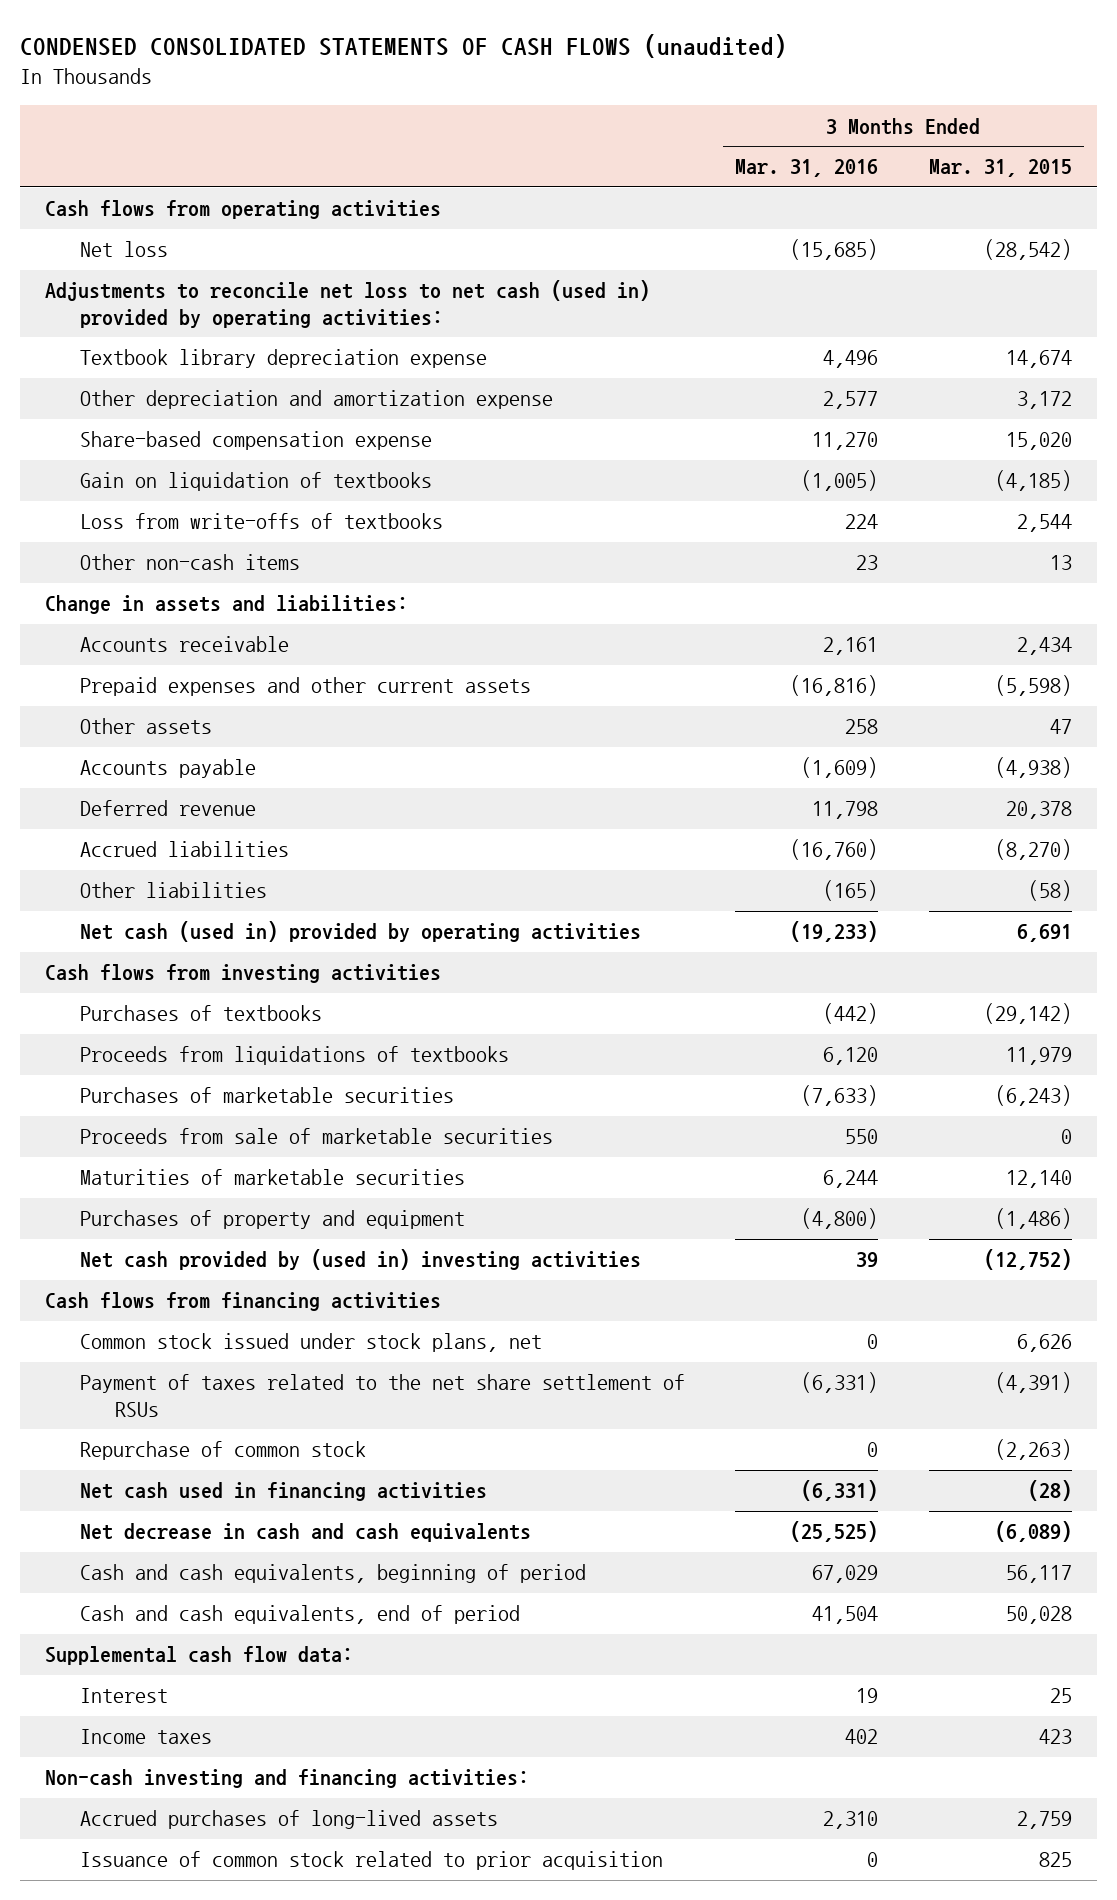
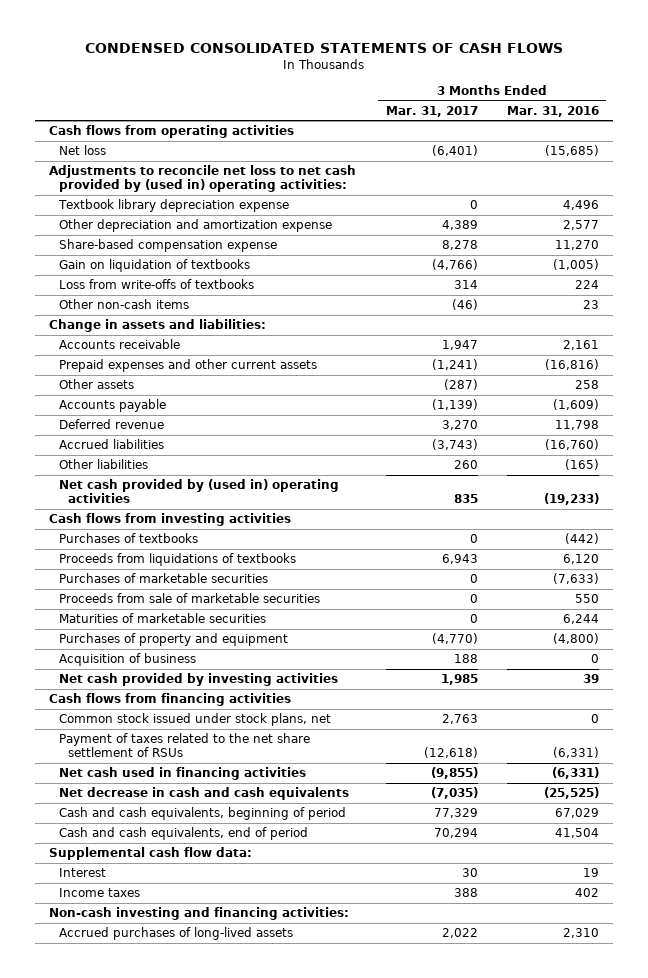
- CONDENSED CONSOLIDATED STATEMENTS OF CASH FLOWS (unaudited)
+ CONDENSED CONSOLIDATED STATEMENTS OF CASH FLOWS
- | 3 Months Ended Mar. 31, 2016 | 3 Months Ended Mar. 31, 2015
+ | 3 Months Ended Mar. 31, 2017 | 3 Months Ended Mar. 31, 2016
- Adjustments to reconcile net loss to net cash (used in) provided by operating activities:
+ Adjustments to reconcile net loss to net cash provided by (used in) operating activities:
- Net cash (used in) provided by operating activities | (19,233) | 6,691
+ Net cash provided by (used in) operating activities | 835 | (19,233)
- Net cash provided by (used in) investing activities | 39 | (12,752)
+ Acquisition of business | 188 | 0
+ Net cash provided by investing activities | 1,985 | 39
- Repurchase of common stock | 0 | (2,263)
- Issuance of common stock related to prior acquisition | 0 | 825

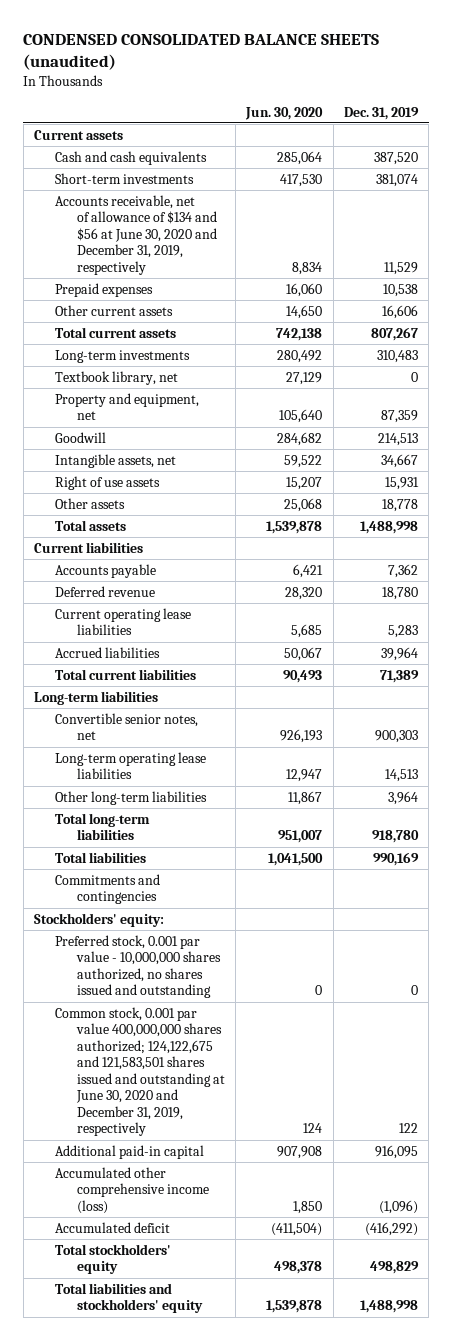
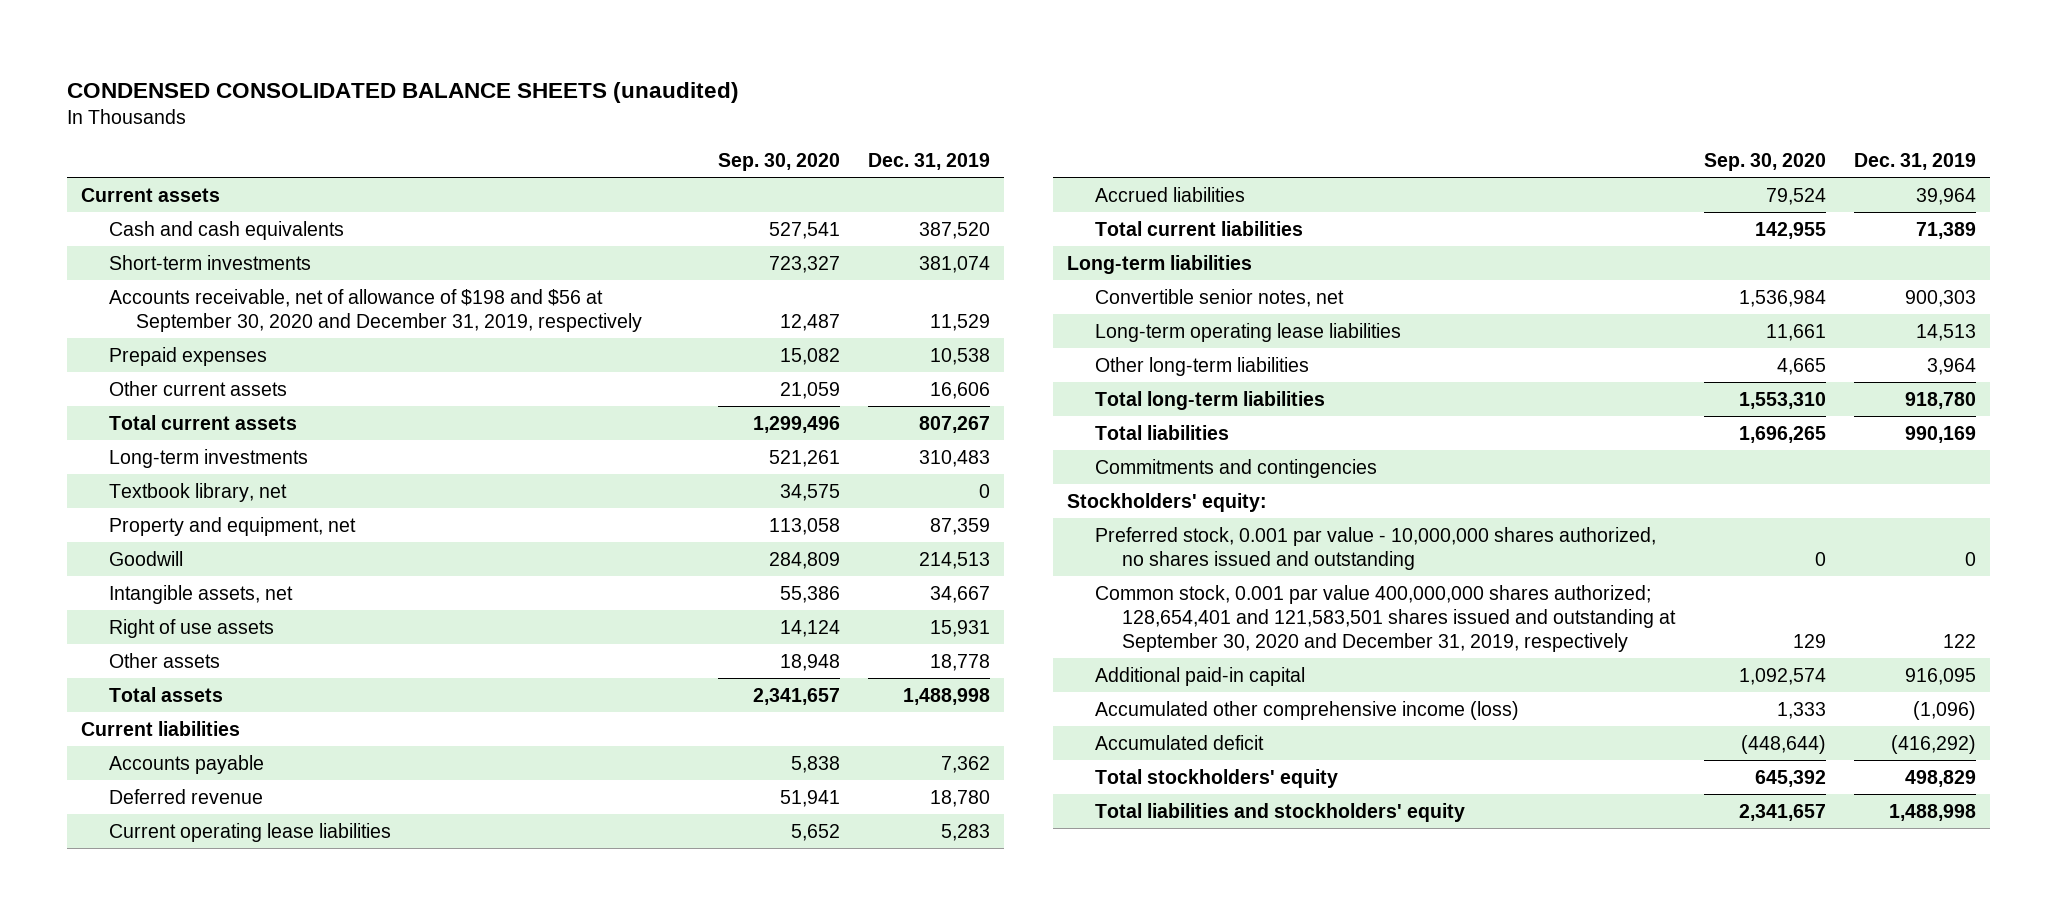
- | Jun. 30, 2020 | Dec. 31, 2019
+ | Sep. 30, 2020 | Dec. 31, 2019
- Accounts receivable, net of allowance of $134 and $56 at June 30, 2020 and December 31, 2019, respectively | 8,834 | 11,529
+ Accounts receivable, net of allowance of $198 and $56 at September 30, 2020 and December 31, 2019, respectively | 12,487 | 11,529
- Common stock, 0.001 par value 400,000,000 shares authorized; 124,122,675 and 121,583,501 shares issued and outstanding at June 30, 2020 and December 31, 2019, respectively | 124 | 122
+ Common stock, 0.001 par value 400,000,000 shares authorized; 128,654,401 and 121,583,501 shares issued and outstanding at September 30, 2020 and December 31, 2019, respectively | 129 | 122

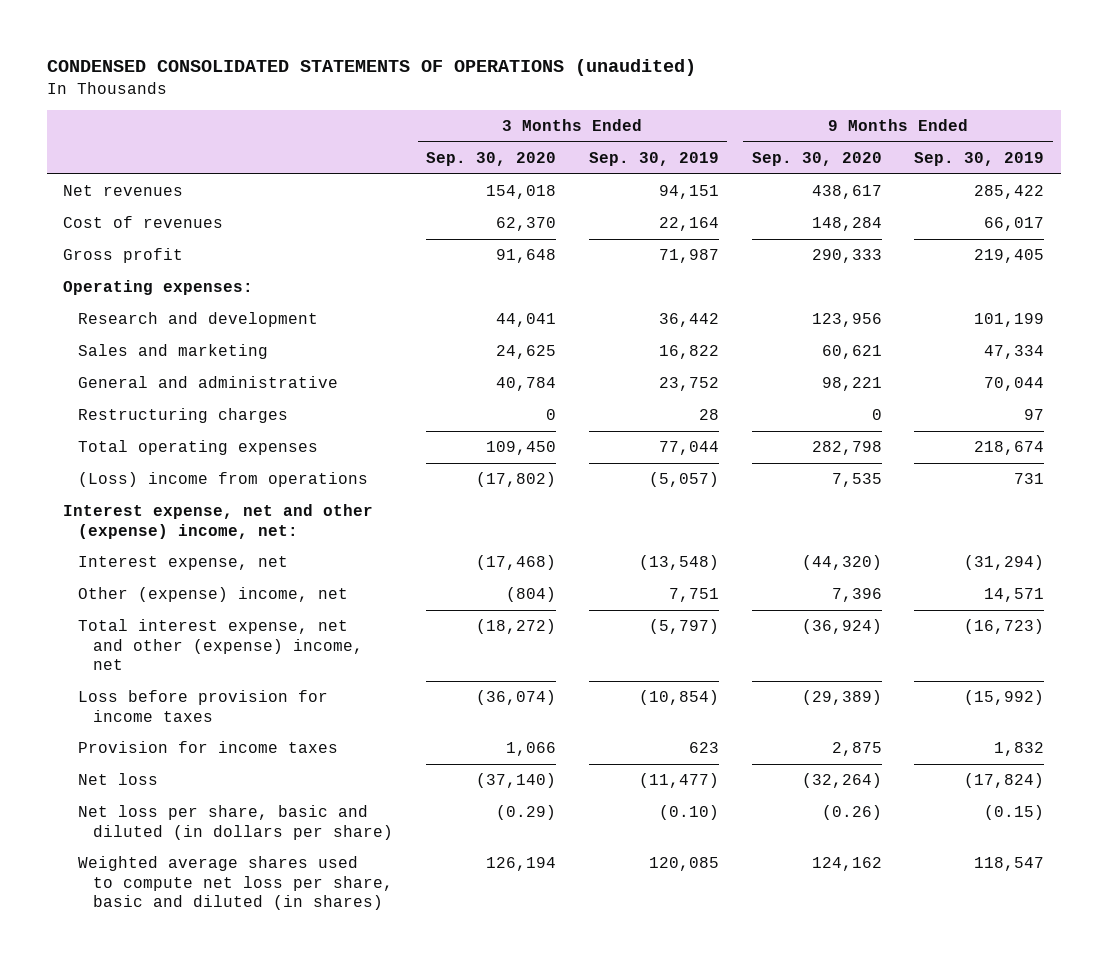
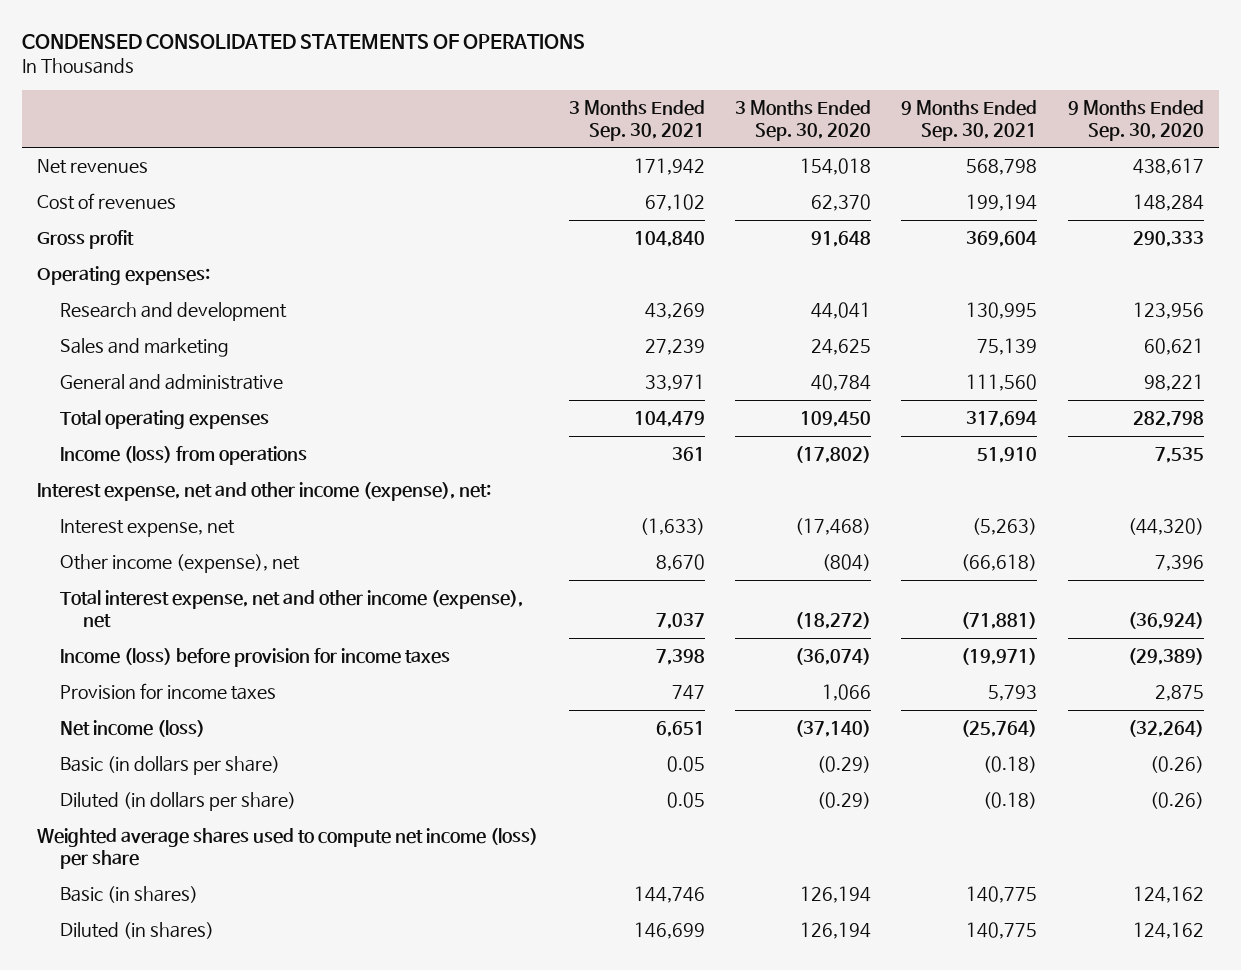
- CONDENSED CONSOLIDATED STATEMENTS OF OPERATIONS (unaudited)
+ CONDENSED CONSOLIDATED STATEMENTS OF OPERATIONS
- | 3 Months Ended Sep. 30, 2020 | 3 Months Ended Sep. 30, 2019 | 9 Months Ended Sep. 30, 2020 | 9 Months Ended Sep. 30, 2019
+ | 3 Months Ended Sep. 30, 2021 | 3 Months Ended Sep. 30, 2020 | 9 Months Ended Sep. 30, 2021 | 9 Months Ended Sep. 30, 2020
- Restructuring charges | 0 | 28 | 0 | 97
- (Loss) income from operations | (17,802) | (5,057) | 7,535 | 731
- Interest expense, net and other (expense) income, net:
+ Income (loss) from operations | 361 | (17,802) | 51,910 | 7,535
+ Interest expense, net and other income (expense), net:
- Other (expense) income, net | (804) | 7,751 | 7,396 | 14,571
- Total interest expense, net and other (expense) income, net | (18,272) | (5,797) | (36,924) | (16,723)
- Loss before provision for income taxes | (36,074) | (10,854) | (29,389) | (15,992)
+ Other income (expense), net | 8,670 | (804) | (66,618) | 7,396
+ Total interest expense, net and other income (expense), net | 7,037 | (18,272) | (71,881) | (36,924)
+ Income (loss) before provision for income taxes | 7,398 | (36,074) | (19,971) | (29,389)
- Net loss | (37,140) | (11,477) | (32,264) | (17,824)
- Net loss per share, basic and diluted (in dollars per share) | (0.29) | (0.10) | (0.26) | (0.15)
- Weighted average shares used to compute net loss per share, basic and diluted (in shares) | 126,194 | 120,085 | 124,162 | 118,547
+ Net income (loss) | 6,651 | (37,140) | (25,764) | (32,264)
+ Basic (in dollars per share) | 0.05 | (0.29) | (0.18) | (0.26)
+ Diluted (in dollars per share) | 0.05 | (0.29) | (0.18) | (0.26)
+ Weighted average shares used to compute net income (loss) per share
+ Basic (in shares) | 144,746 | 126,194 | 140,775 | 124,162
+ Diluted (in shares) | 146,699 | 126,194 | 140,775 | 124,162

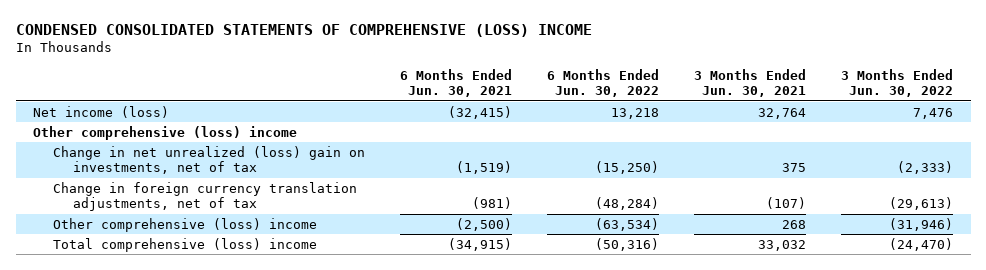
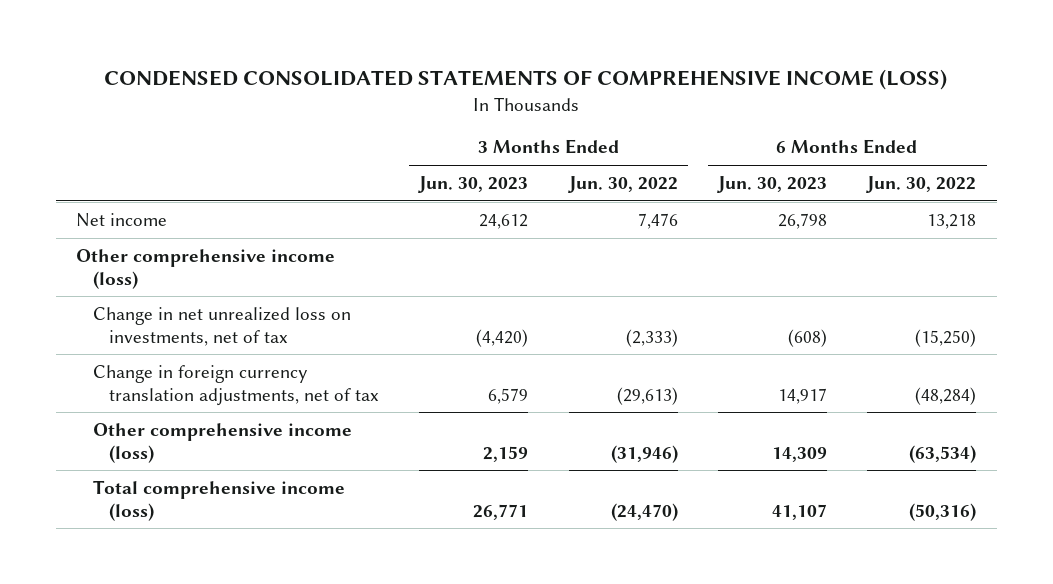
- CONDENSED CONSOLIDATED STATEMENTS OF COMPREHENSIVE (LOSS) INCOME
+ CONDENSED CONSOLIDATED STATEMENTS OF COMPREHENSIVE INCOME (LOSS)
- | 6 Months Ended Jun. 30, 2021 | 6 Months Ended Jun. 30, 2022 | 3 Months Ended Jun. 30, 2021 | 3 Months Ended Jun. 30, 2022
+ | 3 Months Ended Jun. 30, 2023 | 3 Months Ended Jun. 30, 2022 | 6 Months Ended Jun. 30, 2023 | 6 Months Ended Jun. 30, 2022
- Net income (loss) | (32,415) | 13,218 | 32,764 | 7,476
- Other comprehensive (loss) income
- Change in net unrealized (loss) gain on investments, net of tax | (1,519) | (15,250) | 375 | (2,333)
+ Net income | 24,612 | 7,476 | 26,798 | 13,218
+ Other comprehensive income (loss)
+ Change in net unrealized loss on investments, net of tax | (4,420) | (2,333) | (608) | (15,250)
- Other comprehensive (loss) income | (2,500) | (63,534) | 268 | (31,946)
- Total comprehensive (loss) income | (34,915) | (50,316) | 33,032 | (24,470)
+ Other comprehensive income (loss) | 2,159 | (31,946) | 14,309 | (63,534)
+ Total comprehensive income (loss) | 26,771 | (24,470) | 41,107 | (50,316)

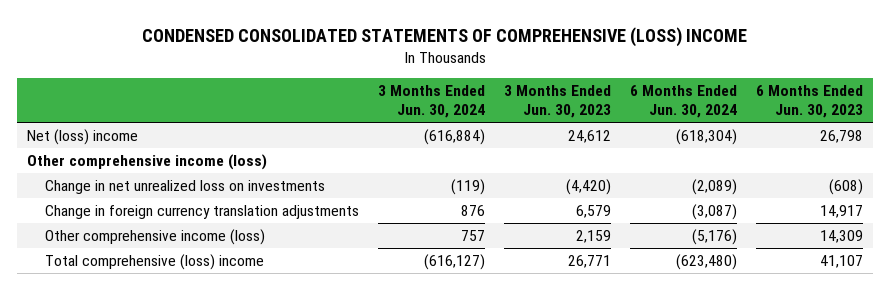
- CONDENSED CONSOLIDATED STATEMENTS OF COMPREHENSIVE INCOME (LOSS)
+ CONDENSED CONSOLIDATED STATEMENTS OF COMPREHENSIVE (LOSS) INCOME
- | 3 Months Ended Jun. 30, 2023 | 3 Months Ended Jun. 30, 2022 | 6 Months Ended Jun. 30, 2023 | 6 Months Ended Jun. 30, 2022
+ | 3 Months Ended Jun. 30, 2024 | 3 Months Ended Jun. 30, 2023 | 6 Months Ended Jun. 30, 2024 | 6 Months Ended Jun. 30, 2023
- Net income | 24,612 | 7,476 | 26,798 | 13,218
+ Net (loss) income | (616,884) | 24,612 | (618,304) | 26,798
- Change in net unrealized loss on investments, net of tax | (4,420) | (2,333) | (608) | (15,250)
- Change in foreign currency translation adjustments, net of tax | 6,579 | (29,613) | 14,917 | (48,284)
+ Change in net unrealized loss on investments | (119) | (4,420) | (2,089) | (608)
+ Change in foreign currency translation adjustments | 876 | 6,579 | (3,087) | 14,917
- Total comprehensive income (loss) | 26,771 | (24,470) | 41,107 | (50,316)
+ Total comprehensive (loss) income | (616,127) | 26,771 | (623,480) | 41,107

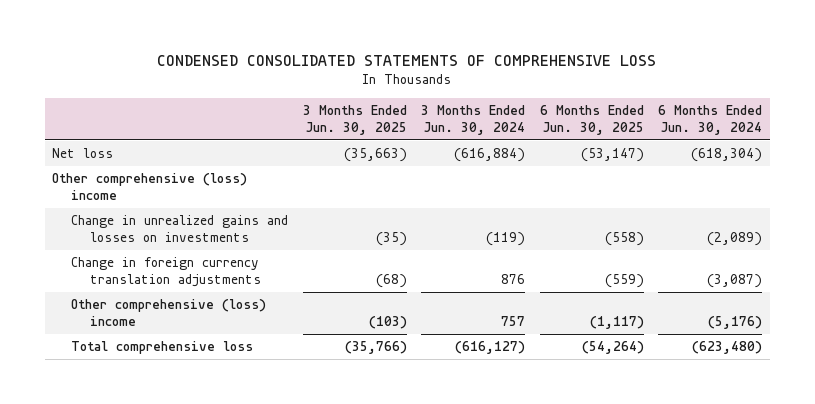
- CONDENSED CONSOLIDATED STATEMENTS OF COMPREHENSIVE (LOSS) INCOME
+ CONDENSED CONSOLIDATED STATEMENTS OF COMPREHENSIVE LOSS
- | 3 Months Ended Jun. 30, 2024 | 3 Months Ended Jun. 30, 2023 | 6 Months Ended Jun. 30, 2024 | 6 Months Ended Jun. 30, 2023
+ | 3 Months Ended Jun. 30, 2025 | 3 Months Ended Jun. 30, 2024 | 6 Months Ended Jun. 30, 2025 | 6 Months Ended Jun. 30, 2024
- Net (loss) income | (616,884) | 24,612 | (618,304) | 26,798
- Other comprehensive income (loss)
- Change in net unrealized loss on investments | (119) | (4,420) | (2,089) | (608)
+ Net loss | (35,663) | (616,884) | (53,147) | (618,304)
+ Other comprehensive (loss) income
+ Change in unrealized gains and losses on investments | (35) | (119) | (558) | (2,089)
- Other comprehensive income (loss) | 757 | 2,159 | (5,176) | 14,309
- Total comprehensive (loss) income | (616,127) | 26,771 | (623,480) | 41,107
+ Other comprehensive (loss) income | (103) | 757 | (1,117) | (5,176)
+ Total comprehensive loss | (35,766) | (616,127) | (54,264) | (623,480)

